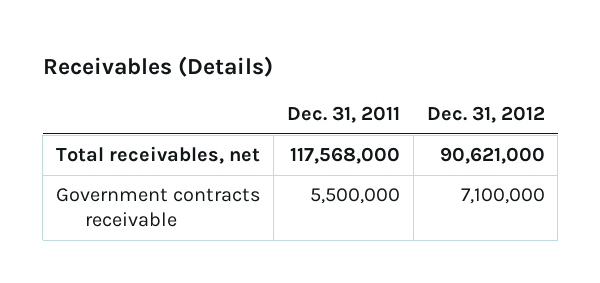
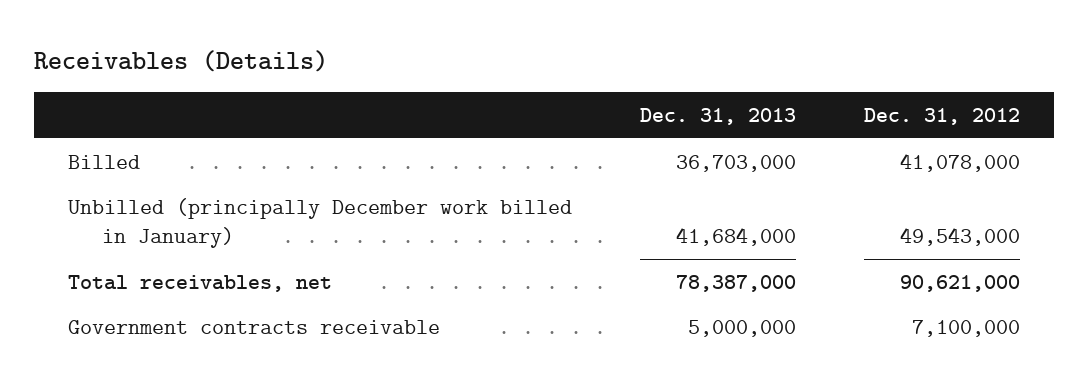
- | Dec. 31, 2011 | Dec. 31, 2012
+ | Dec. 31, 2013 | Dec. 31, 2012
+ Billed | 36,703,000 | 41,078,000
+ Unbilled (principally December work billed in January) | 41,684,000 | 49,543,000

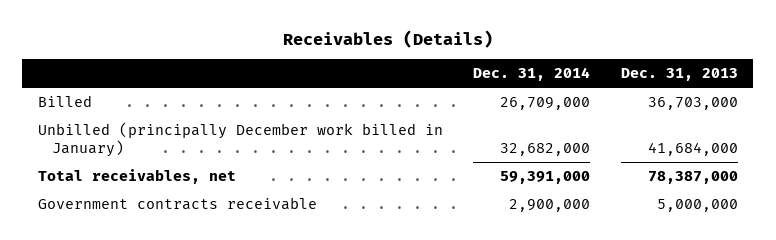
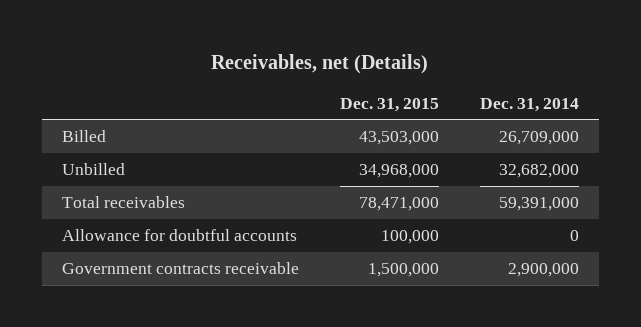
- Receivables (Details)
+ Receivables, net (Details)
- | Dec. 31, 2014 | Dec. 31, 2013
+ | Dec. 31, 2015 | Dec. 31, 2014
- Unbilled (principally December work billed in January) | 32,682,000 | 41,684,000
- Total receivables, net | 59,391,000 | 78,387,000
+ Unbilled | 34,968,000 | 32,682,000
+ Total receivables | 78,471,000 | 59,391,000
+ Allowance for doubtful accounts | 100,000 | 0

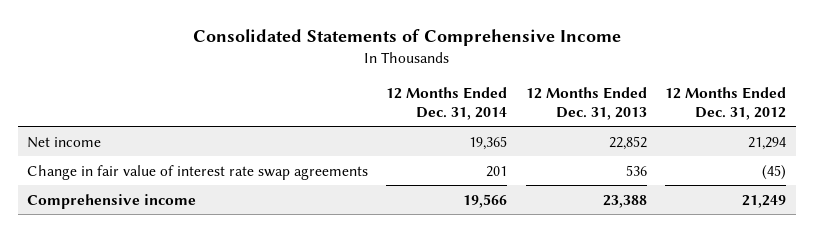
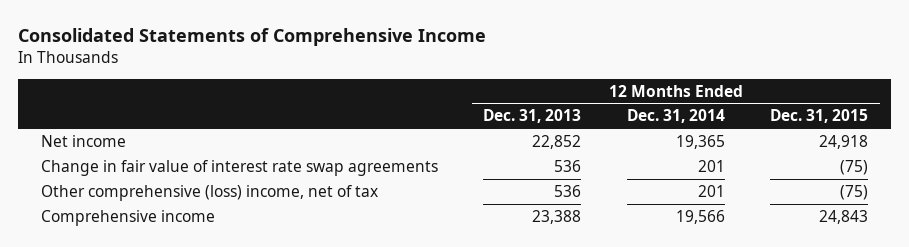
- | 12 Months Ended Dec. 31, 2014 | 12 Months Ended Dec. 31, 2013 | 12 Months Ended Dec. 31, 2012
+ | 12 Months Ended Dec. 31, 2013 | 12 Months Ended Dec. 31, 2014 | 12 Months Ended Dec. 31, 2015
+ Other comprehensive (loss) income, net of tax | 536 | 201 | (75)

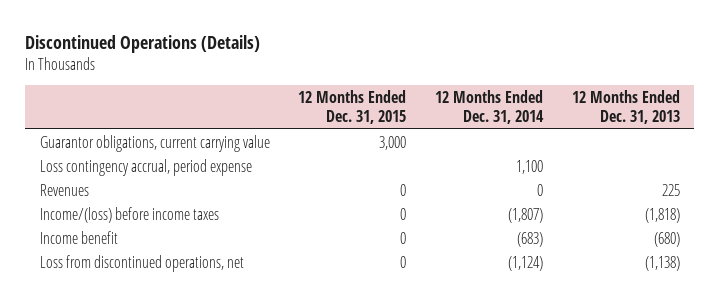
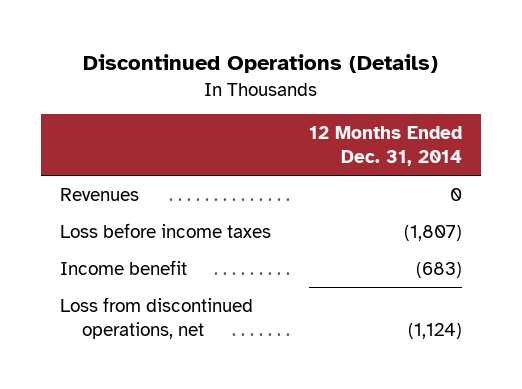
- | 12 Months Ended Dec. 31, 2015 | 12 Months Ended Dec. 31, 2014 | 12 Months Ended Dec. 31, 2013
+ | 12 Months Ended Dec. 31, 2014
- Guarantor obligations, current carrying value | 3,000 | |
- Loss contingency accrual, period expense | | 1,100 |
- Income/(loss) before income taxes | 0 | (1,807) | (1,818)
+ Loss before income taxes | (1,807)

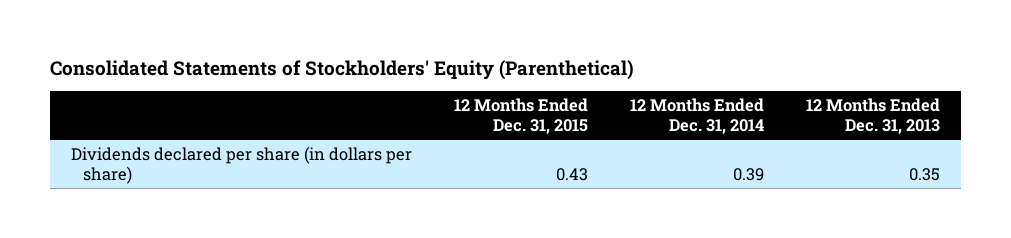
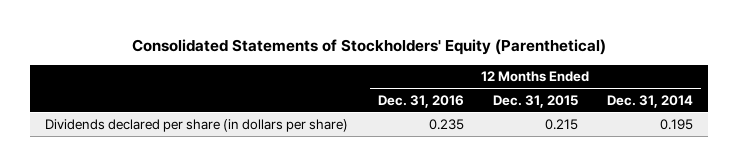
- | 12 Months Ended Dec. 31, 2015 | 12 Months Ended Dec. 31, 2014 | 12 Months Ended Dec. 31, 2013
+ | 12 Months Ended Dec. 31, 2016 | 12 Months Ended Dec. 31, 2015 | 12 Months Ended Dec. 31, 2014
- Dividends declared per share (in dollars per share) | 0.43 | 0.39 | 0.35
+ Dividends declared per share (in dollars per share) | 0.235 | 0.215 | 0.195

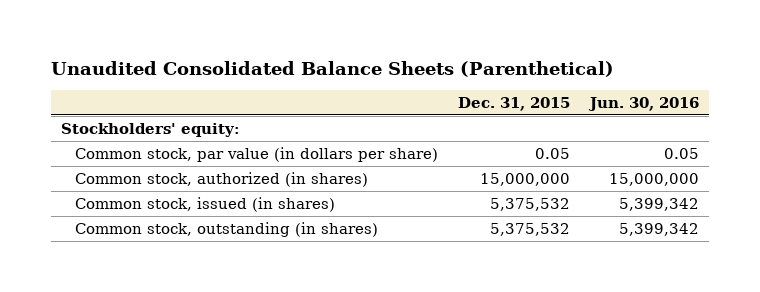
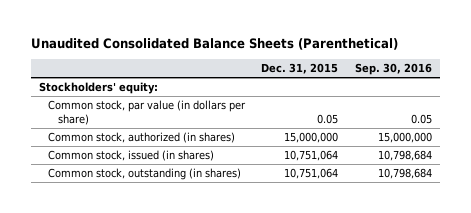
- | Dec. 31, 2015 | Jun. 30, 2016
+ | Dec. 31, 2015 | Sep. 30, 2016
- Common stock, issued (in shares) | 5,375,532 | 5,399,342
- Common stock, outstanding (in shares) | 5,375,532 | 5,399,342
+ Common stock, issued (in shares) | 10,751,064 | 10,798,684
+ Common stock, outstanding (in shares) | 10,751,064 | 10,798,684

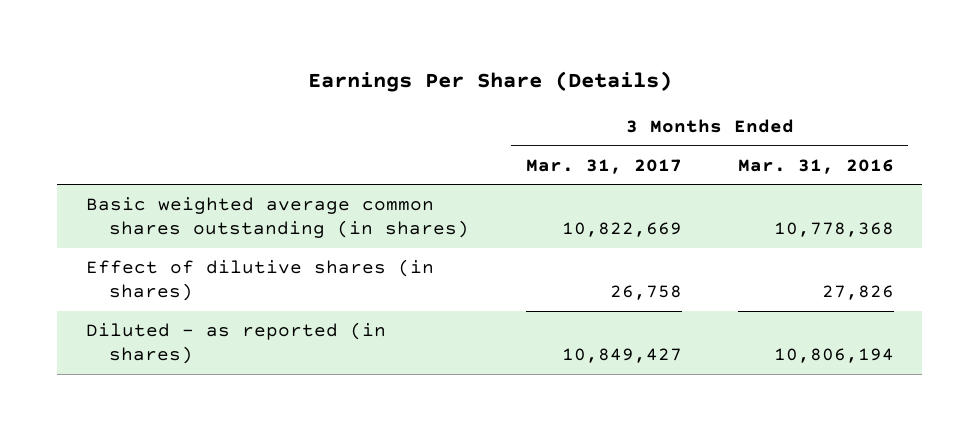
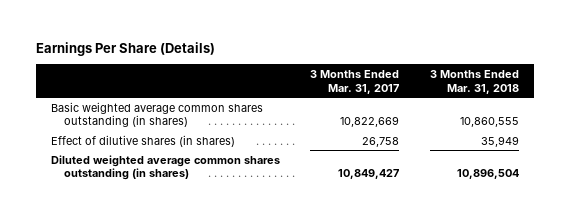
- | 3 Months Ended Mar. 31, 2017 | 3 Months Ended Mar. 31, 2016
+ | 3 Months Ended Mar. 31, 2017 | 3 Months Ended Mar. 31, 2018
- Diluted - as reported (in shares) | 10,849,427 | 10,806,194
+ Diluted weighted average common shares outstanding (in shares) | 10,849,427 | 10,896,504

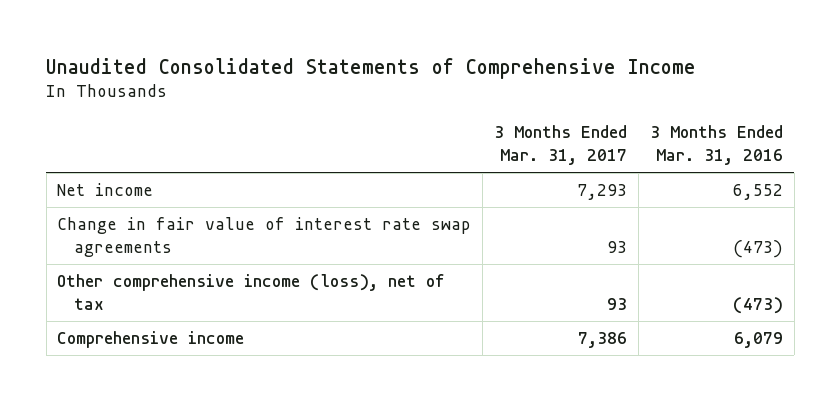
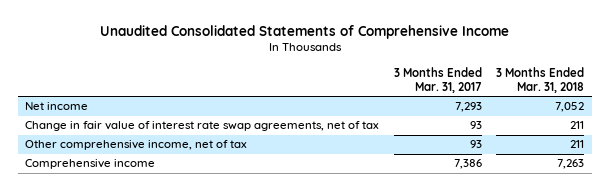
- | 3 Months Ended Mar. 31, 2017 | 3 Months Ended Mar. 31, 2016
+ | 3 Months Ended Mar. 31, 2017 | 3 Months Ended Mar. 31, 2018
- Change in fair value of interest rate swap agreements | 93 | (473)
- Other comprehensive income (loss), net of tax | 93 | (473)
+ Change in fair value of interest rate swap agreements, net of tax | 93 | 211
+ Other comprehensive income, net of tax | 93 | 211

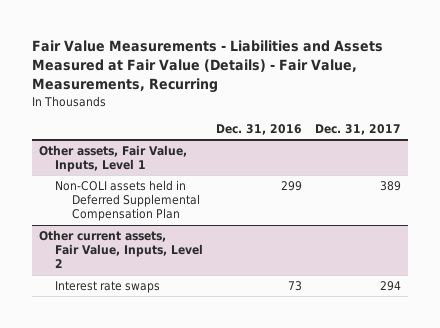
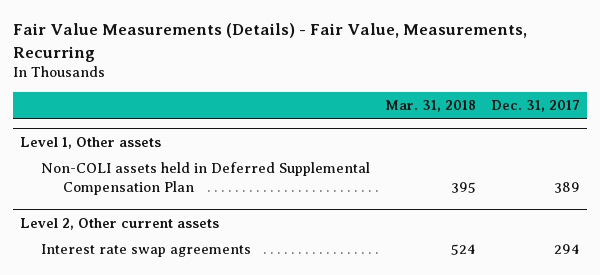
- Fair Value Measurements - Liabilities and Assets Measured at Fair Value (Details) - Fair Value, Measurements, Recurring
+ Fair Value Measurements (Details) - Fair Value, Measurements, Recurring
- | Dec. 31, 2016 | Dec. 31, 2017
+ | Mar. 31, 2018 | Dec. 31, 2017
- Other assets, Fair Value, Inputs, Level 1
+ Level 1, Other assets
- Other current assets, Fair Value, Inputs, Level 2
- Interest rate swaps | 73 | 294
+ Level 2, Other current assets
+ Interest rate swap agreements | 524 | 294

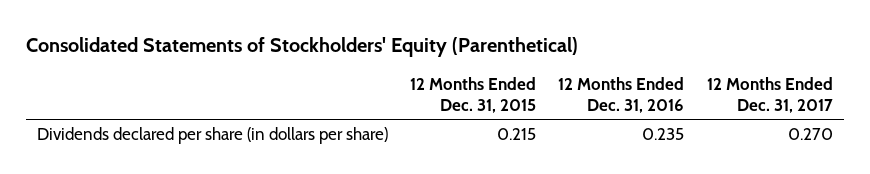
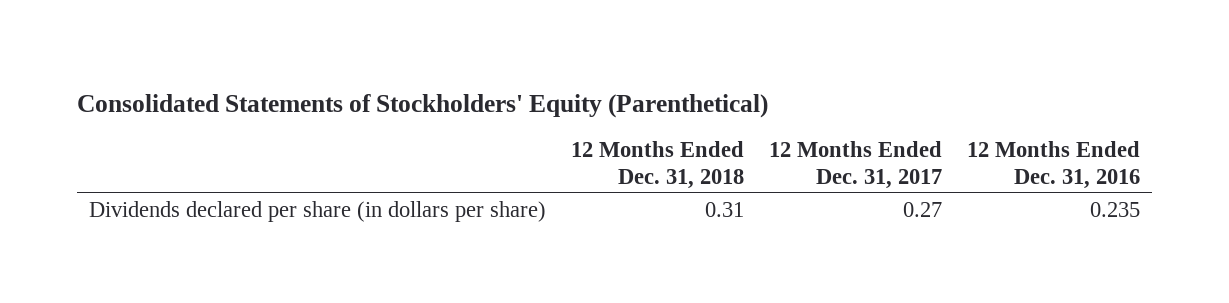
- | 12 Months Ended Dec. 31, 2015 | 12 Months Ended Dec. 31, 2016 | 12 Months Ended Dec. 31, 2017
+ | 12 Months Ended Dec. 31, 2018 | 12 Months Ended Dec. 31, 2017 | 12 Months Ended Dec. 31, 2016
- Dividends declared per share (in dollars per share) | 0.215 | 0.235 | 0.270
+ Dividends declared per share (in dollars per share) | 0.31 | 0.27 | 0.235

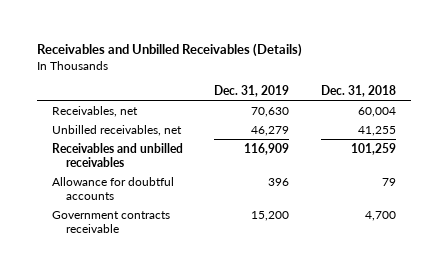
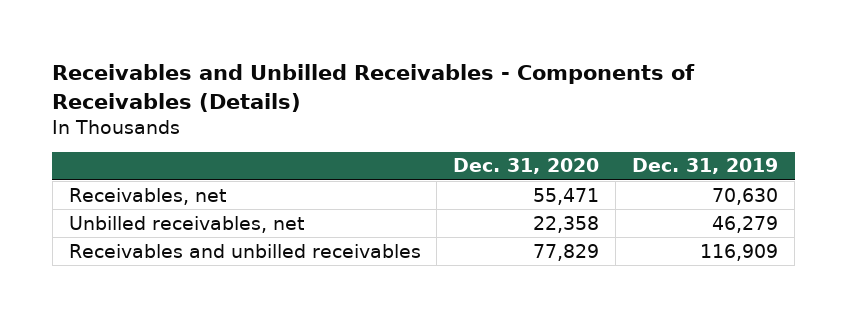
- Receivables and Unbilled Receivables (Details)
+ Receivables and Unbilled Receivables - Components of Receivables (Details)
- | Dec. 31, 2019 | Dec. 31, 2018
+ | Dec. 31, 2020 | Dec. 31, 2019
- Allowance for doubtful accounts | 396 | 79
- Government contracts receivable | 15,200 | 4,700

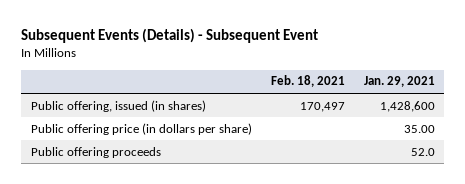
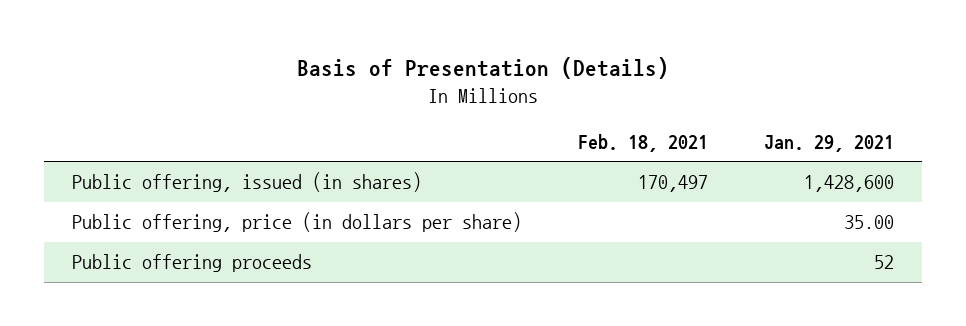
- Subsequent Events (Details) - Subsequent Event
+ Basis of Presentation (Details)
- Public offering price (in dollars per share) | | 35.00
- Public offering proceeds | | 52.0
+ Public offering, price (in dollars per share) | | 35.00
+ Public offering proceeds | | 52

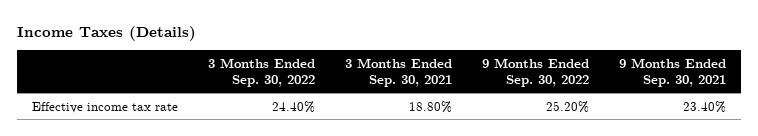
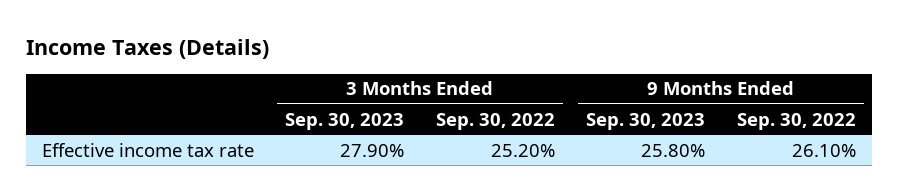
- | 3 Months Ended Sep. 30, 2022 | 3 Months Ended Sep. 30, 2021 | 9 Months Ended Sep. 30, 2022 | 9 Months Ended Sep. 30, 2021
+ | 3 Months Ended Sep. 30, 2023 | 3 Months Ended Sep. 30, 2022 | 9 Months Ended Sep. 30, 2023 | 9 Months Ended Sep. 30, 2022
- Effective income tax rate | 24.40% | 18.80% | 25.20% | 23.40%
+ Effective income tax rate | 27.90% | 25.20% | 25.80% | 26.10%

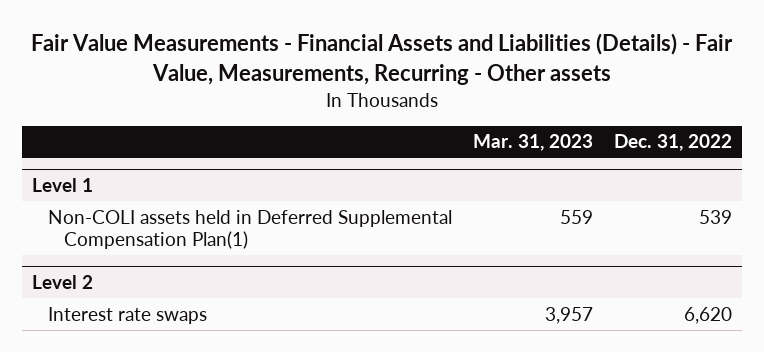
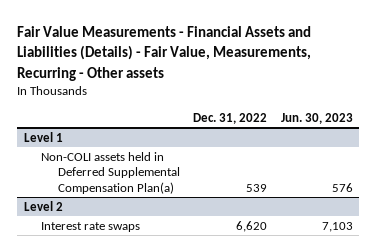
- | Mar. 31, 2023 | Dec. 31, 2022
+ | Dec. 31, 2022 | Jun. 30, 2023
@ Level 1
- Non-COLI assets held in Deferred Supplemental Compensation Plan(1) | 559 | 539
+ Non-COLI assets held in Deferred Supplemental Compensation Plan(a) | 539 | 576

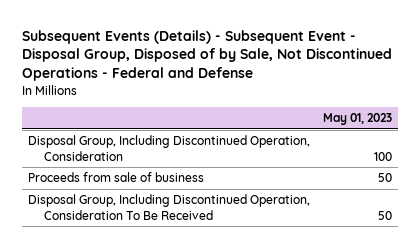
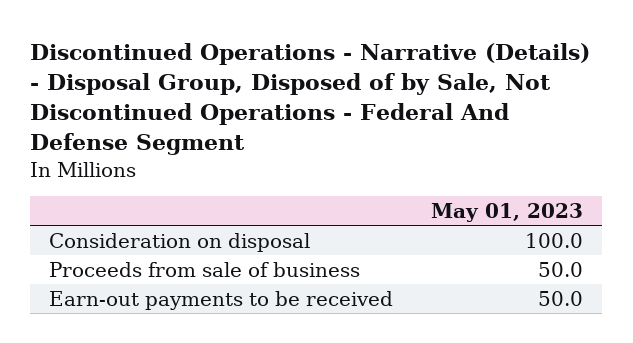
- Subsequent Events (Details) - Subsequent Event - Disposal Group, Disposed of by Sale, Not Discontinued Operations - Federal and Defense
+ Discontinued Operations - Narrative (Details) - Disposal Group, Disposed of by Sale, Not Discontinued Operations - Federal And Defense Segment
- Disposal Group, Including Discontinued Operation, Consideration | 100
- Proceeds from sale of business | 50
- Disposal Group, Including Discontinued Operation, Consideration To Be Received | 50
+ Consideration on disposal | 100.0
+ Proceeds from sale of business | 50.0
+ Earn-out payments to be received | 50.0

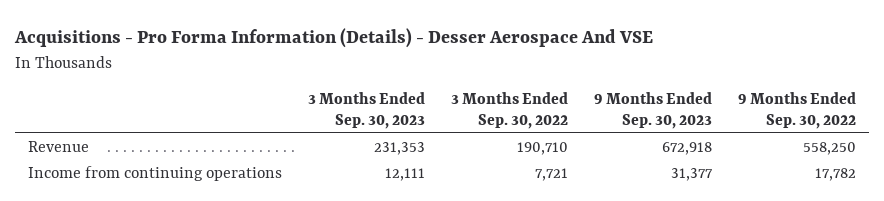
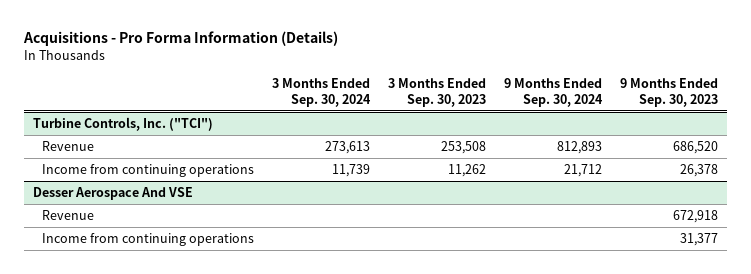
- Acquisitions - Pro Forma Information (Details) - Desser Aerospace And VSE
+ Acquisitions - Pro Forma Information (Details)
- | 3 Months Ended Sep. 30, 2023 | 3 Months Ended Sep. 30, 2022 | 9 Months Ended Sep. 30, 2023 | 9 Months Ended Sep. 30, 2022
+ | 3 Months Ended Sep. 30, 2024 | 3 Months Ended Sep. 30, 2023 | 9 Months Ended Sep. 30, 2024 | 9 Months Ended Sep. 30, 2023
- Revenue | 231,353 | 190,710 | 672,918 | 558,250
- Income from continuing operations | 12,111 | 7,721 | 31,377 | 17,782
+ Turbine Controls, Inc. ("TCI")
+ Revenue | 273,613 | 253,508 | 812,893 | 686,520
+ Income from continuing operations | 11,739 | 11,262 | 21,712 | 26,378
+ Desser Aerospace And VSE
+ Revenue | | | | 672,918
+ Income from continuing operations | | | | 31,377

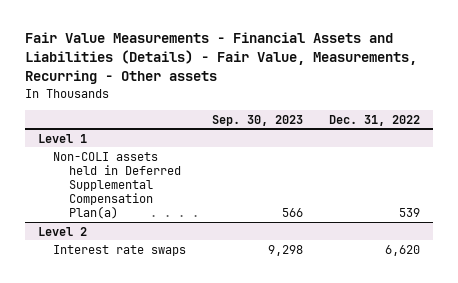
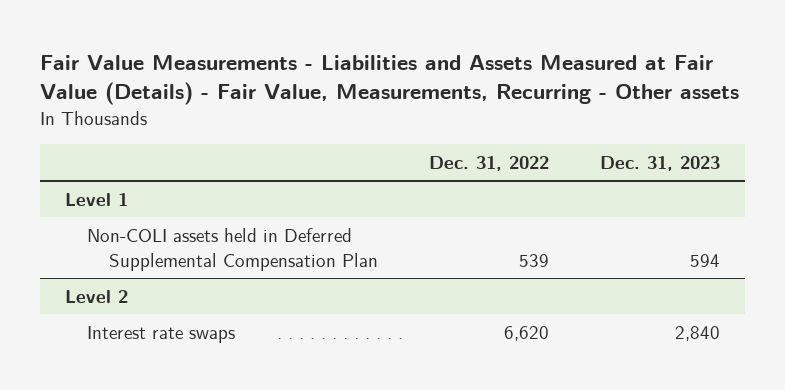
- Fair Value Measurements - Financial Assets and Liabilities (Details) - Fair Value, Measurements, Recurring - Other assets
+ Fair Value Measurements - Liabilities and Assets Measured at Fair Value (Details) - Fair Value, Measurements, Recurring - Other assets
- | Sep. 30, 2023 | Dec. 31, 2022
+ | Dec. 31, 2022 | Dec. 31, 2023
@ Level 1
- Non-COLI assets held in Deferred Supplemental Compensation Plan(a) | 566 | 539
+ Non-COLI assets held in Deferred Supplemental Compensation Plan | 539 | 594

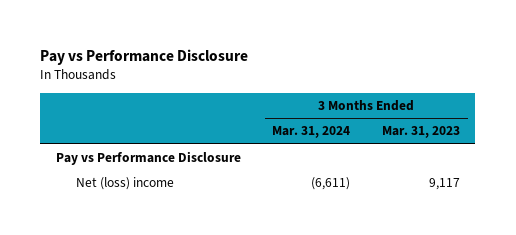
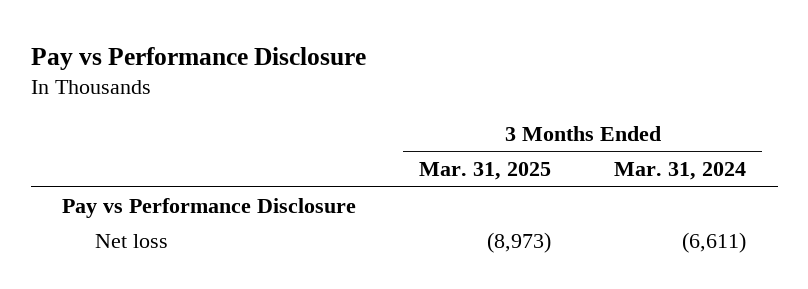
- | 3 Months Ended Mar. 31, 2024 | 3 Months Ended Mar. 31, 2023
+ | 3 Months Ended Mar. 31, 2025 | 3 Months Ended Mar. 31, 2024
- Net (loss) income | (6,611) | 9,117
+ Net loss | (8,973) | (6,611)

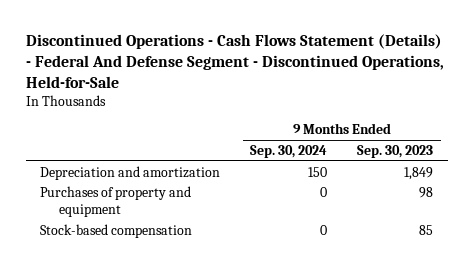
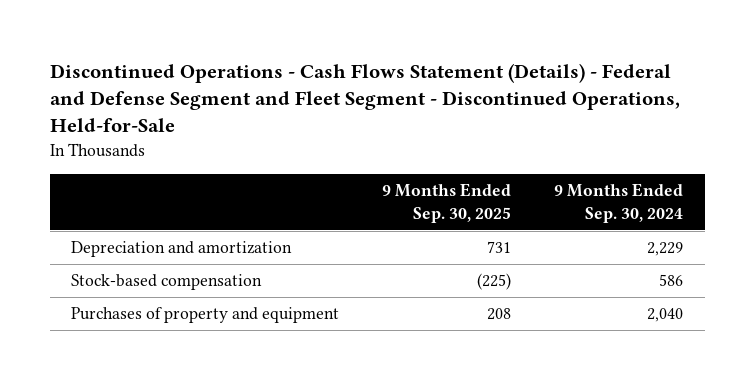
- Discontinued Operations - Cash Flows Statement (Details) - Federal And Defense Segment - Discontinued Operations, Held-for-Sale
+ Discontinued Operations - Cash Flows Statement (Details) - Federal and Defense Segment and Fleet Segment - Discontinued Operations, Held-for-Sale
- | 9 Months Ended Sep. 30, 2024 | 9 Months Ended Sep. 30, 2023
+ | 9 Months Ended Sep. 30, 2025 | 9 Months Ended Sep. 30, 2024
- Depreciation and amortization | 150 | 1,849
- Purchases of property and equipment | 0 | 98
- Stock-based compensation | 0 | 85
+ Depreciation and amortization | 731 | 2,229
+ Stock-based compensation | (225) | 586
+ Purchases of property and equipment | 208 | 2,040

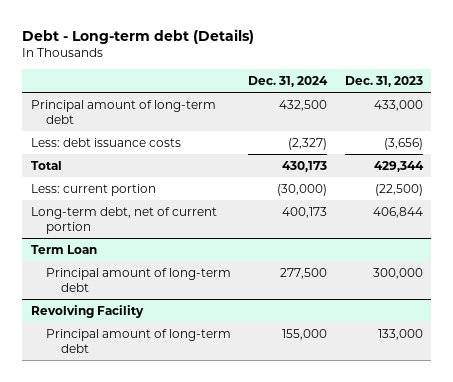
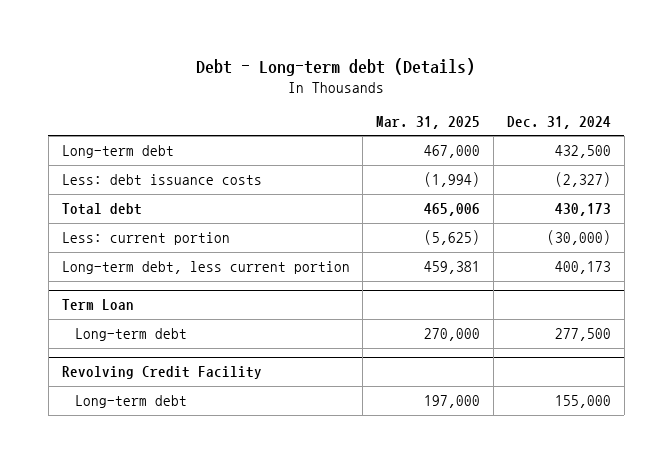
- | Dec. 31, 2024 | Dec. 31, 2023
+ | Mar. 31, 2025 | Dec. 31, 2024
- Principal amount of long-term debt | 432,500 | 433,000
+ Long-term debt | 467,000 | 432,500
- Total | 430,173 | 429,344
+ Total debt | 465,006 | 430,173
- Long-term debt, net of current portion | 400,173 | 406,844
+ Long-term debt, less current portion | 459,381 | 400,173
@ Term Loan
- Principal amount of long-term debt | 277,500 | 300,000
- Revolving Facility
- Principal amount of long-term debt | 155,000 | 133,000
@ Term Loan
+ Long-term debt | 270,000 | 277,500
+ Revolving Credit Facility
+ Long-term debt | 197,000 | 155,000

